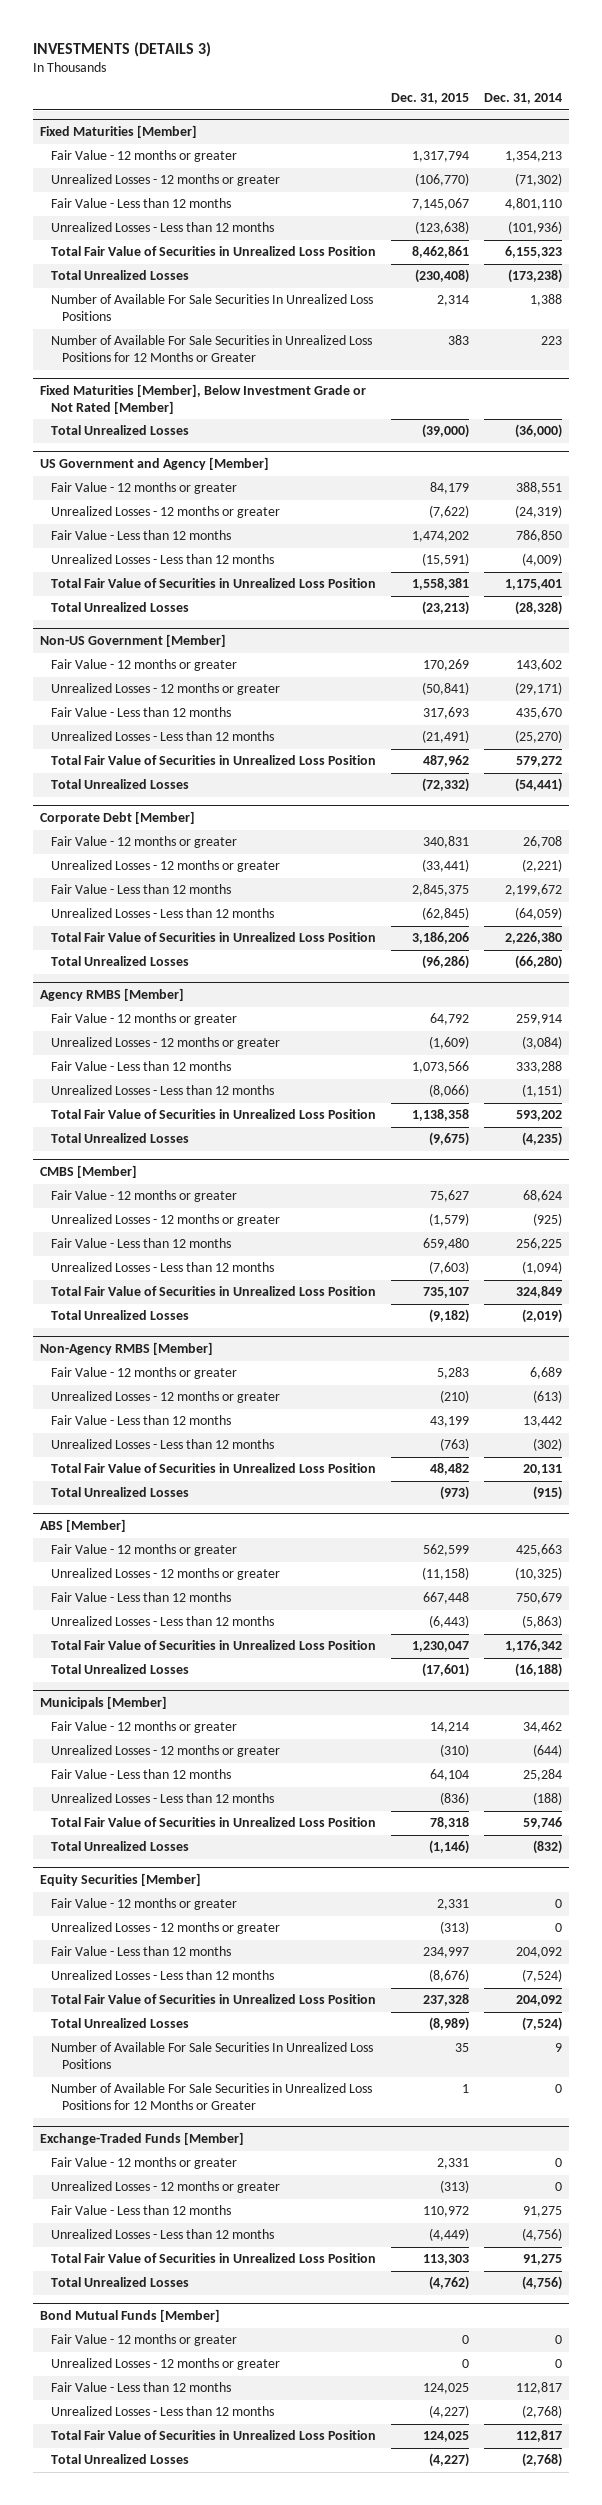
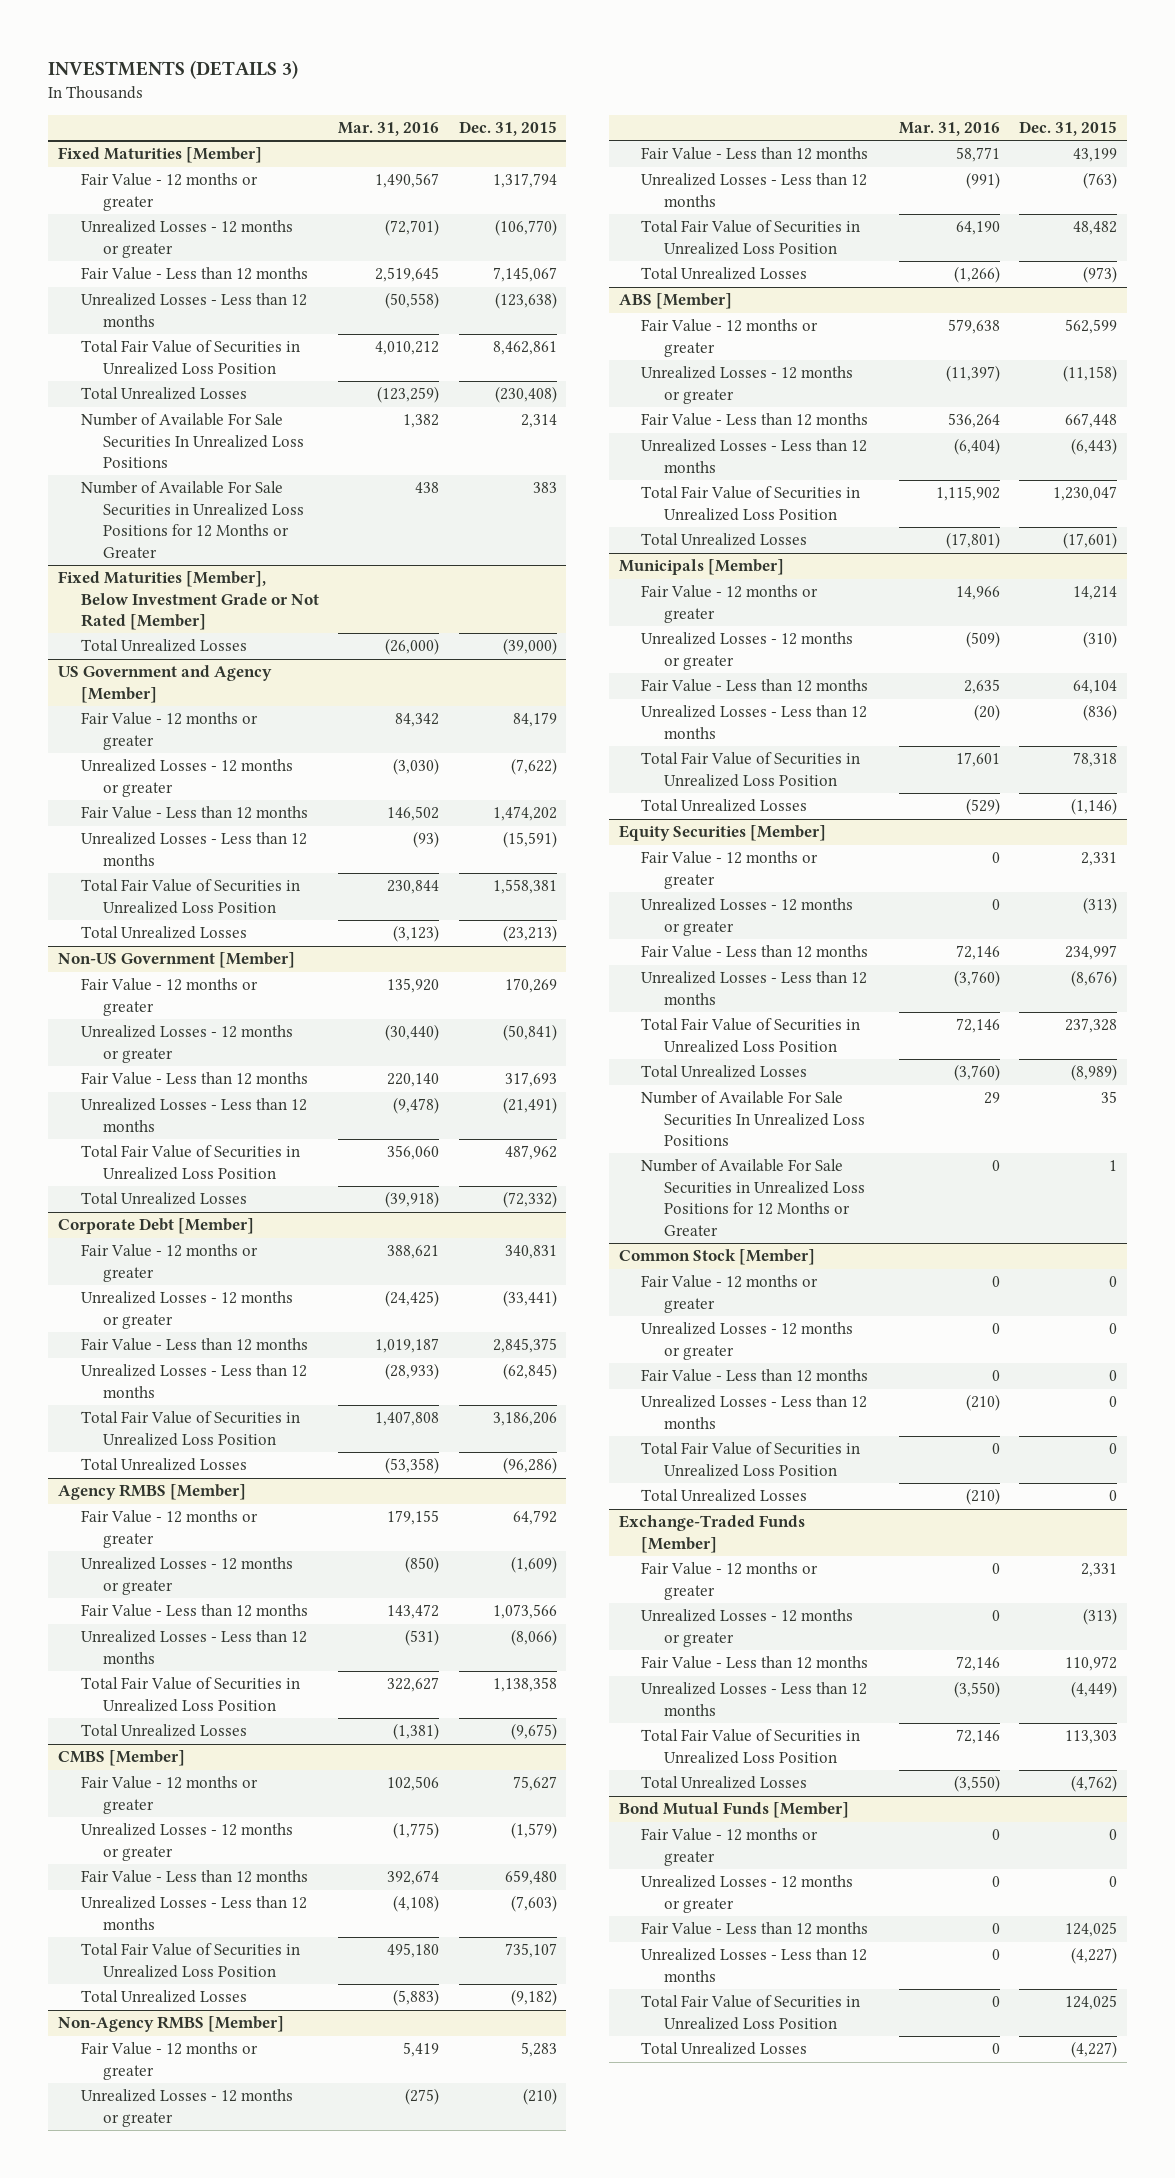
- | Dec. 31, 2015 | Dec. 31, 2014
+ | Mar. 31, 2016 | Dec. 31, 2015
+ Common Stock [Member]
+ Fair Value - 12 months or greater | 0 | 0
+ Unrealized Losses - 12 months or greater | 0 | 0
+ Fair Value - Less than 12 months | 0 | 0
+ Unrealized Losses - Less than 12 months | (210) | 0
+ Total Fair Value of Securities in Unrealized Loss Position | 0 | 0
+ Total Unrealized Losses | (210) | 0

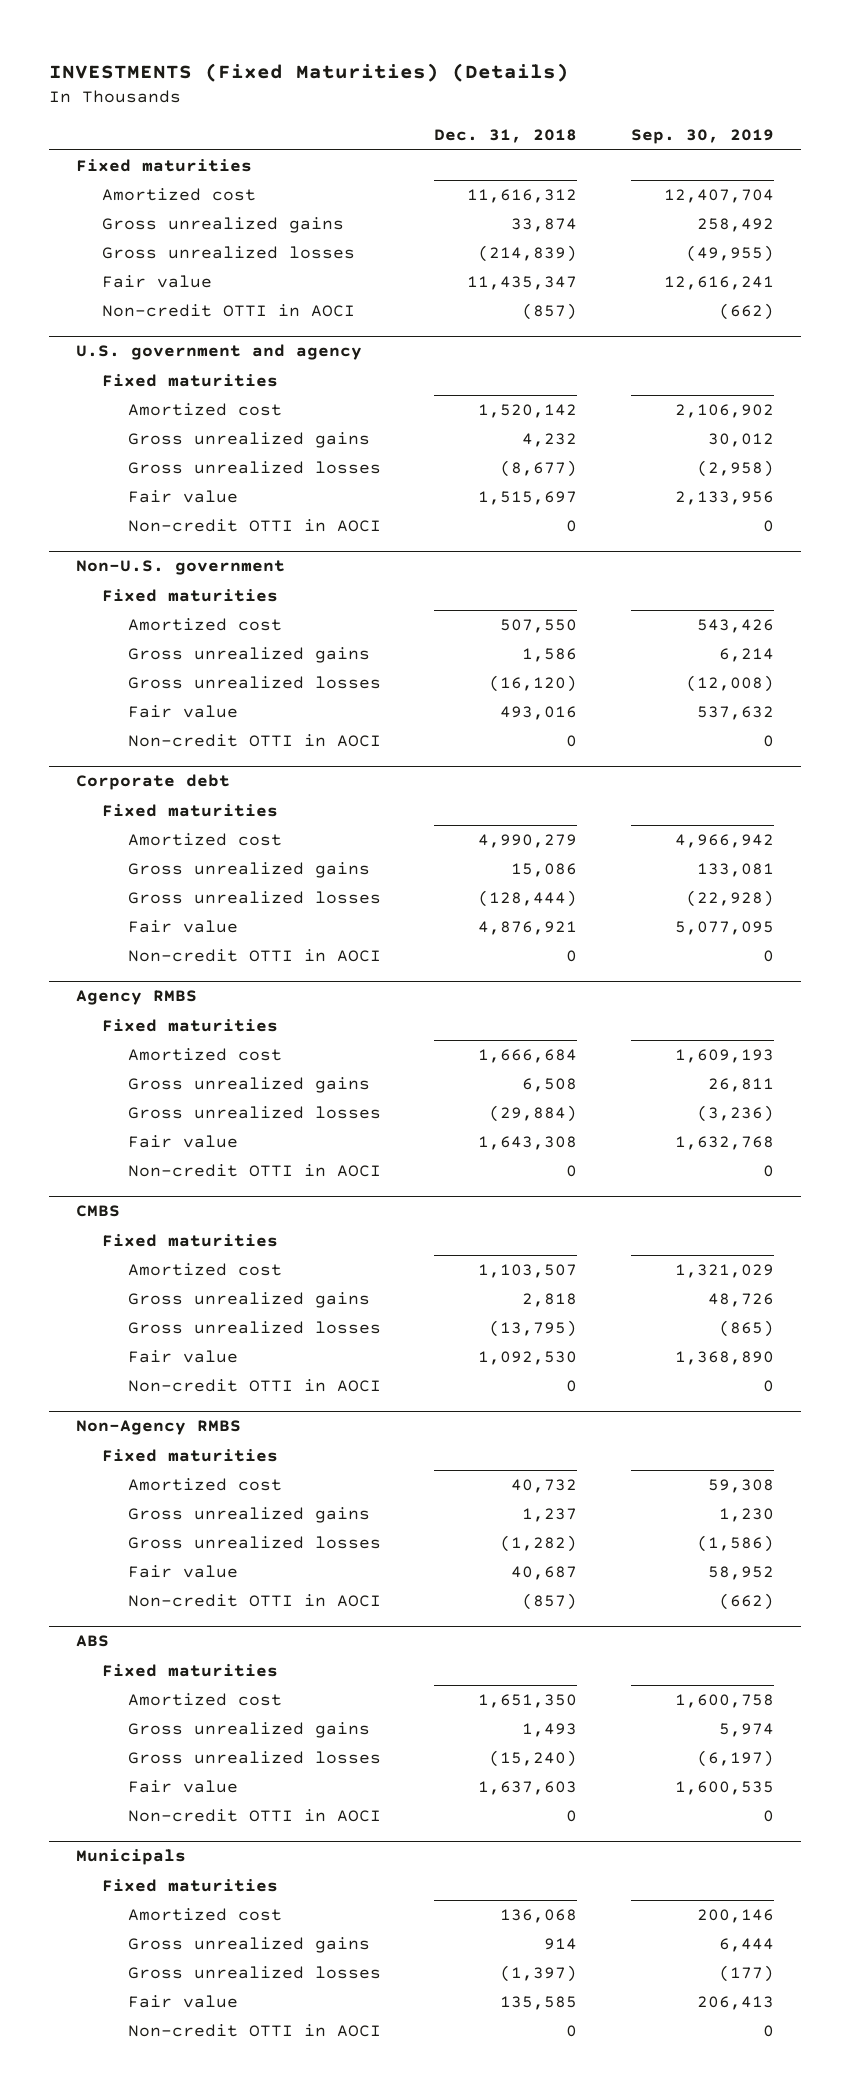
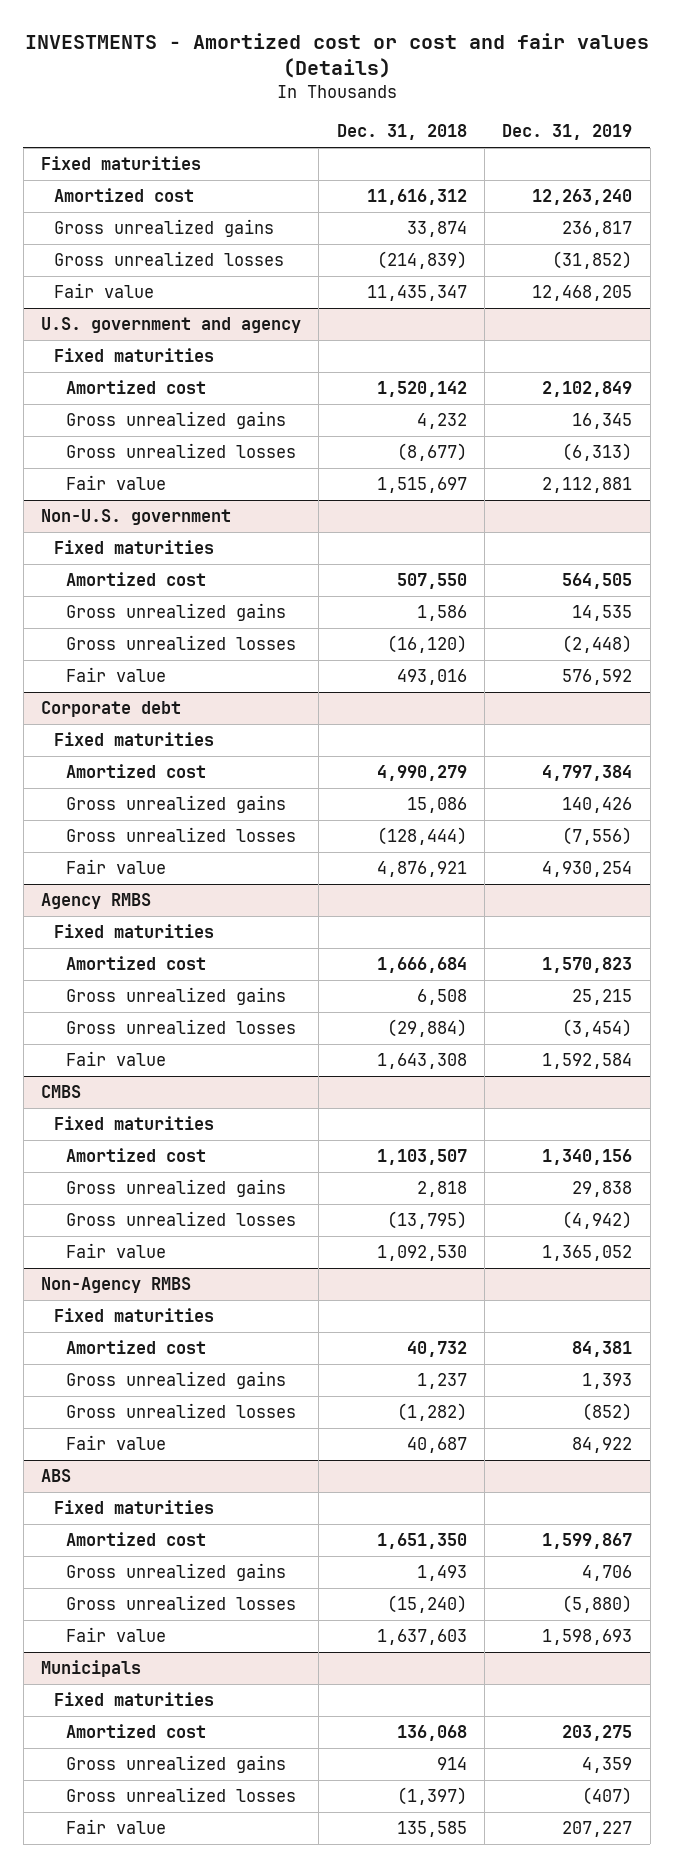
- INVESTMENTS (Fixed Maturities) (Details)
+ INVESTMENTS - Amortized cost or cost and fair values (Details)
- | Dec. 31, 2018 | Sep. 30, 2019
+ | Dec. 31, 2018 | Dec. 31, 2019
- Non-credit OTTI in AOCI | (857) | (662)
@ U.S. government and agency
- Non-credit OTTI in AOCI | 0 | 0
@ Non-U.S. government
- Non-credit OTTI in AOCI | 0 | 0
@ Corporate debt
- Non-credit OTTI in AOCI | 0 | 0
@ Agency RMBS
- Non-credit OTTI in AOCI | 0 | 0
@ CMBS
- Non-credit OTTI in AOCI | 0 | 0
@ Non-Agency RMBS
- Non-credit OTTI in AOCI | (857) | (662)
@ ABS
- Non-credit OTTI in AOCI | 0 | 0
@ Municipals
- Non-credit OTTI in AOCI | 0 | 0

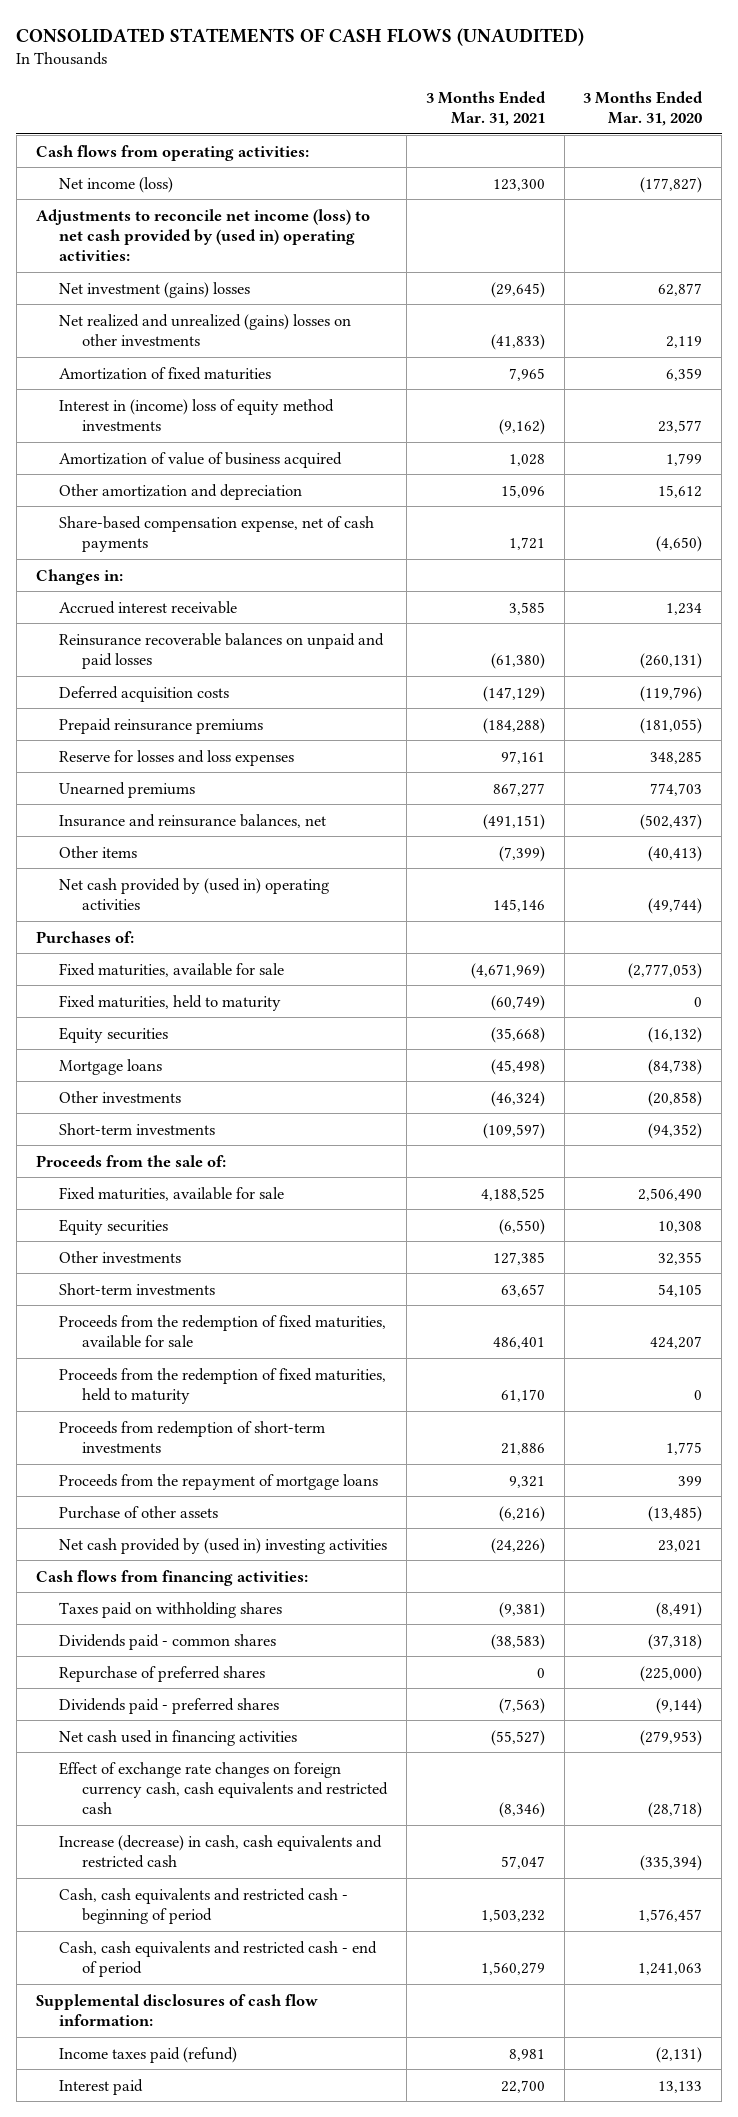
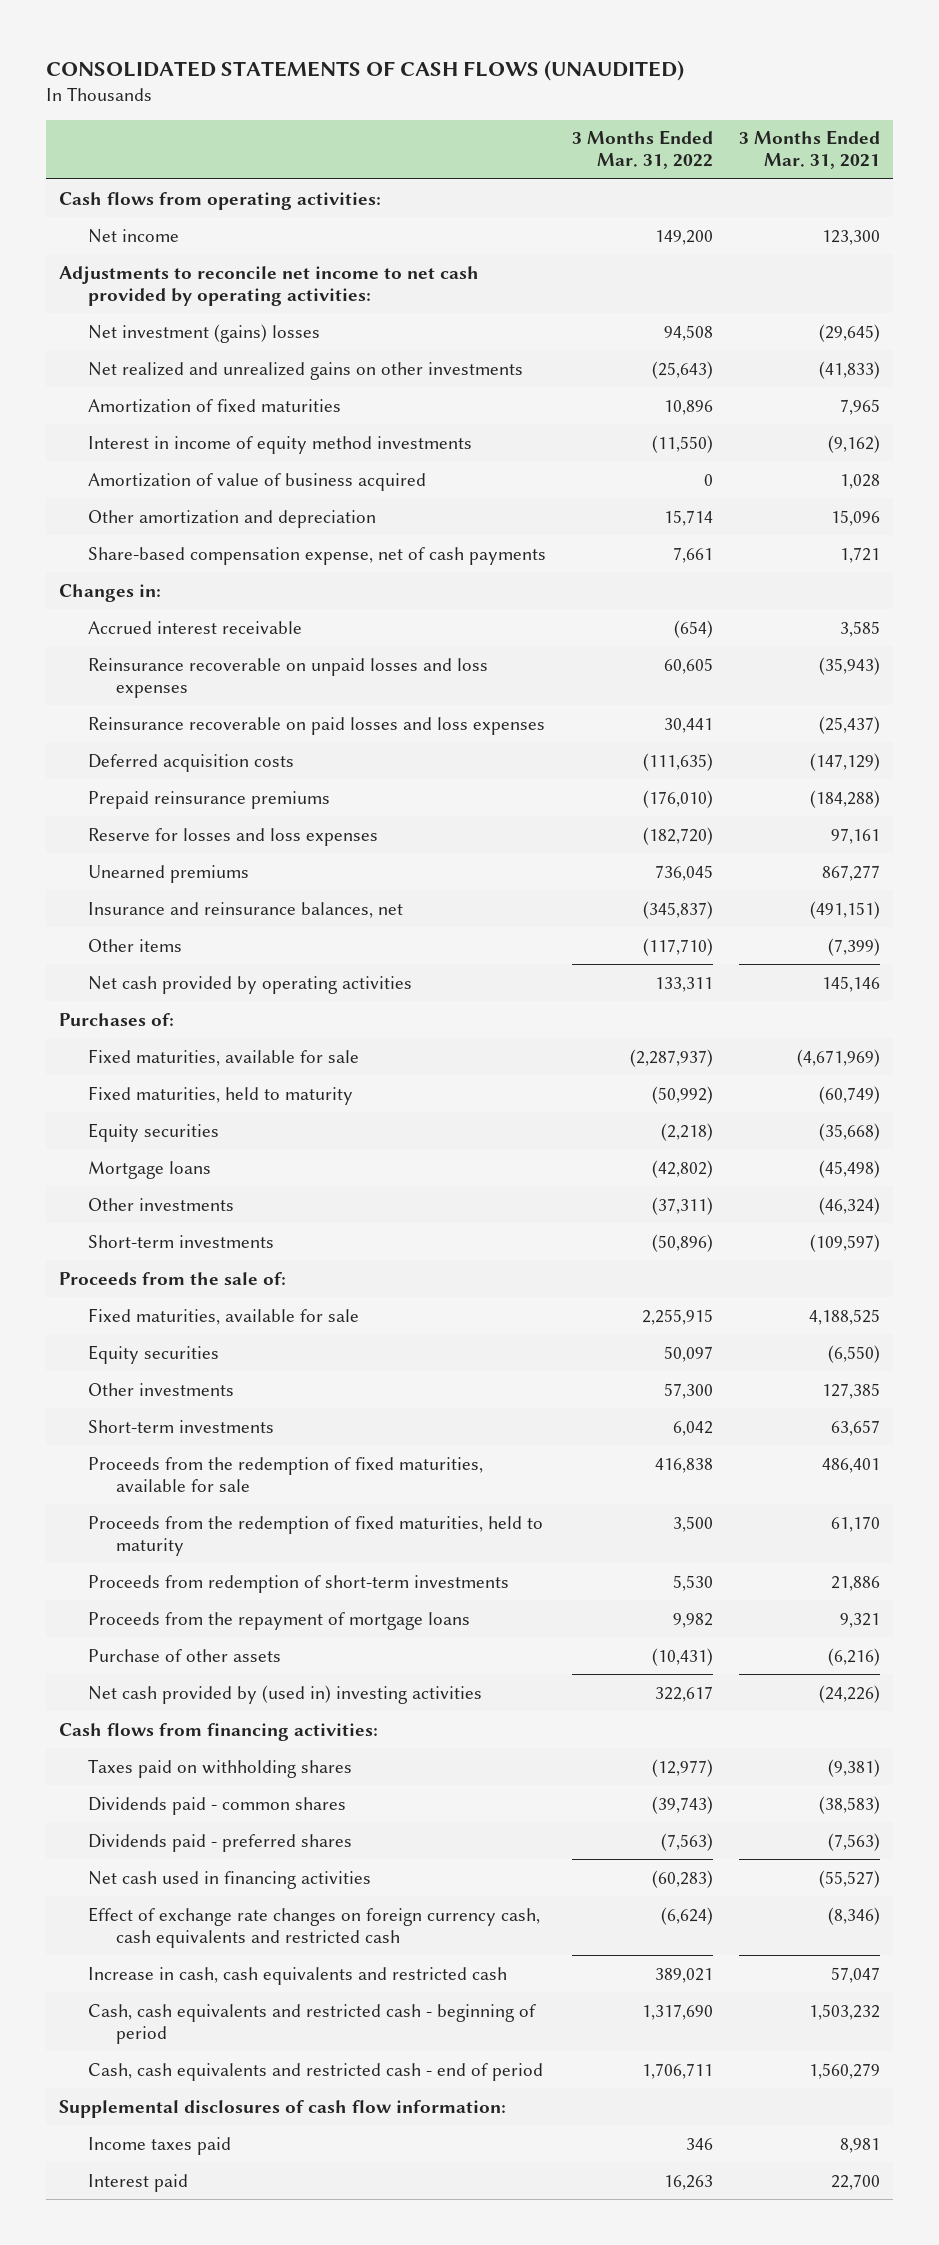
- | 3 Months Ended Mar. 31, 2021 | 3 Months Ended Mar. 31, 2020
+ | 3 Months Ended Mar. 31, 2022 | 3 Months Ended Mar. 31, 2021
- Net income (loss) | 123,300 | (177,827)
- Adjustments to reconcile net income (loss) to net cash provided by (used in) operating activities:
+ Net income | 149,200 | 123,300
+ Adjustments to reconcile net income to net cash provided by operating activities:
- Net realized and unrealized (gains) losses on other investments | (41,833) | 2,119
+ Net realized and unrealized gains on other investments | (25,643) | (41,833)
- Interest in (income) loss of equity method investments | (9,162) | 23,577
+ Interest in income of equity method investments | (11,550) | (9,162)
- Reinsurance recoverable balances on unpaid and paid losses | (61,380) | (260,131)
+ Reinsurance recoverable on unpaid losses and loss expenses | 60,605 | (35,943)
+ Reinsurance recoverable on paid losses and loss expenses | 30,441 | (25,437)
- Net cash provided by (used in) operating activities | 145,146 | (49,744)
+ Net cash provided by operating activities | 133,311 | 145,146
- Repurchase of preferred shares | 0 | (225,000)
- Increase (decrease) in cash, cash equivalents and restricted cash | 57,047 | (335,394)
+ Increase in cash, cash equivalents and restricted cash | 389,021 | 57,047
- Income taxes paid (refund) | 8,981 | (2,131)
+ Income taxes paid | 346 | 8,981

